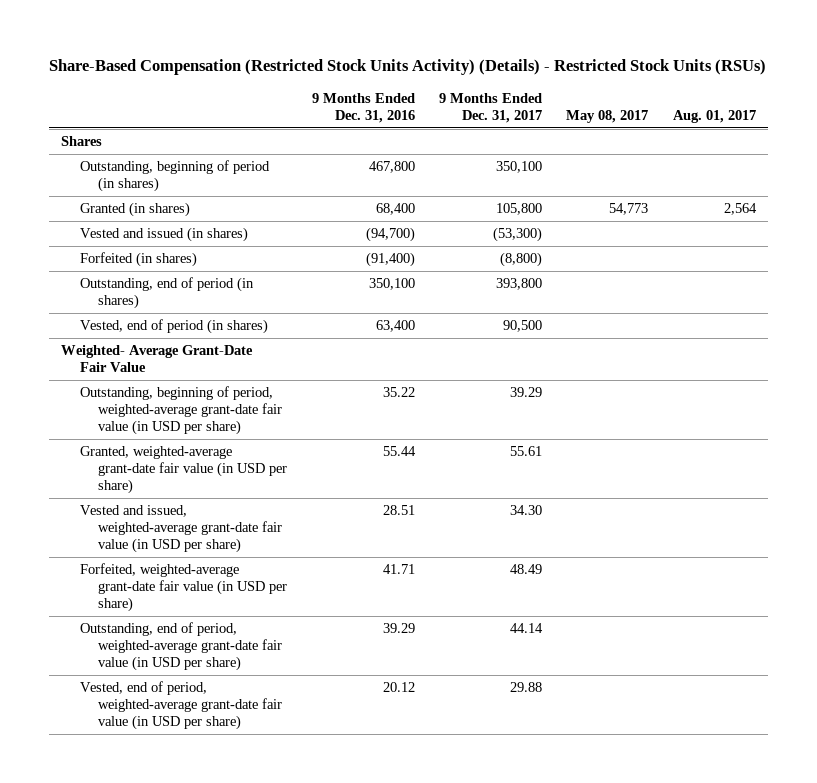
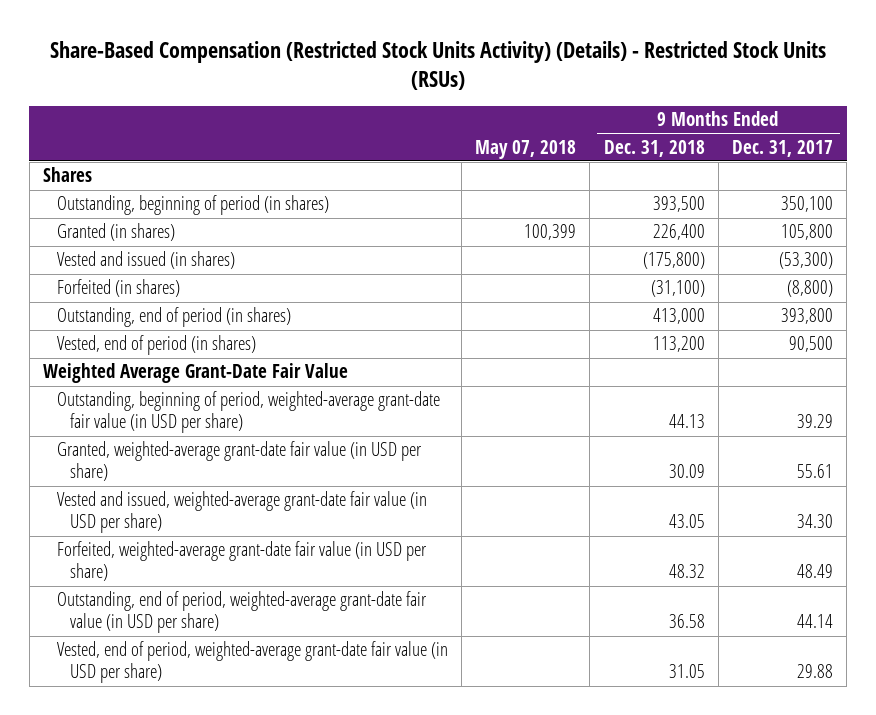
- | 9 Months Ended Dec. 31, 2016 | 9 Months Ended Dec. 31, 2017 | May 08, 2017 | Aug. 01, 2017
+ | May 07, 2018 | 9 Months Ended Dec. 31, 2018 | 9 Months Ended Dec. 31, 2017
- Weighted- Average Grant-Date Fair Value
+ Weighted Average Grant-Date Fair Value

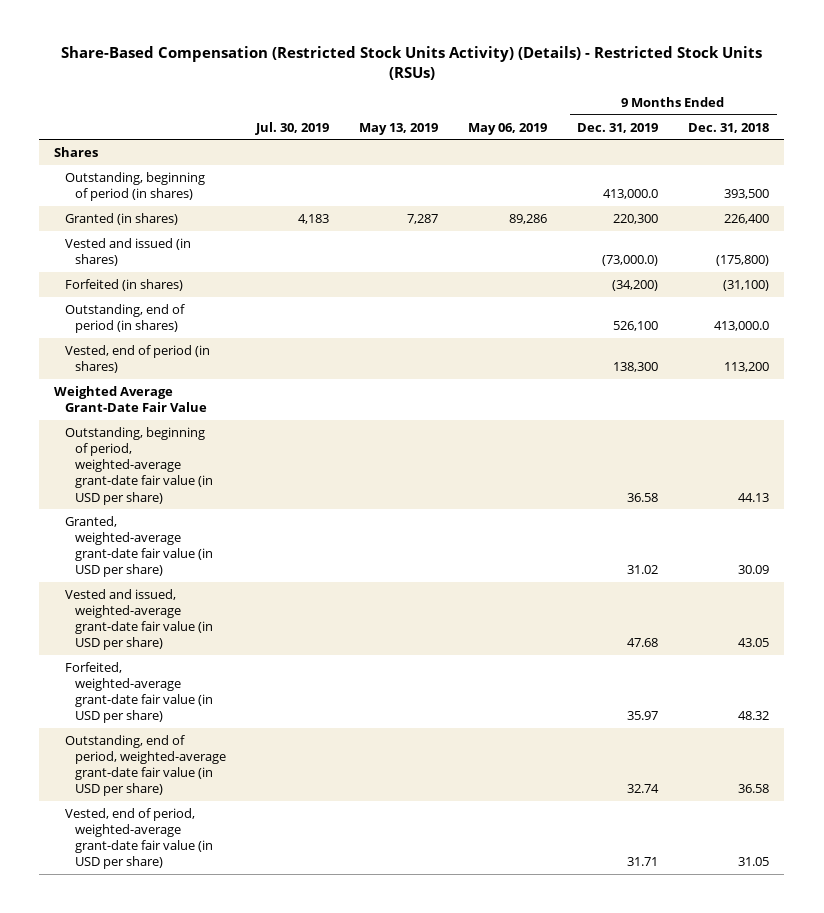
- | May 07, 2018 | 9 Months Ended Dec. 31, 2018 | 9 Months Ended Dec. 31, 2017
+ | Jul. 30, 2019 | May 13, 2019 | May 06, 2019 | 9 Months Ended Dec. 31, 2019 | 9 Months Ended Dec. 31, 2018
- Outstanding, end of period (in shares) | | 413,000 | 393,800
+ Outstanding, end of period (in shares) | | | | 526,100 | 413,000.0

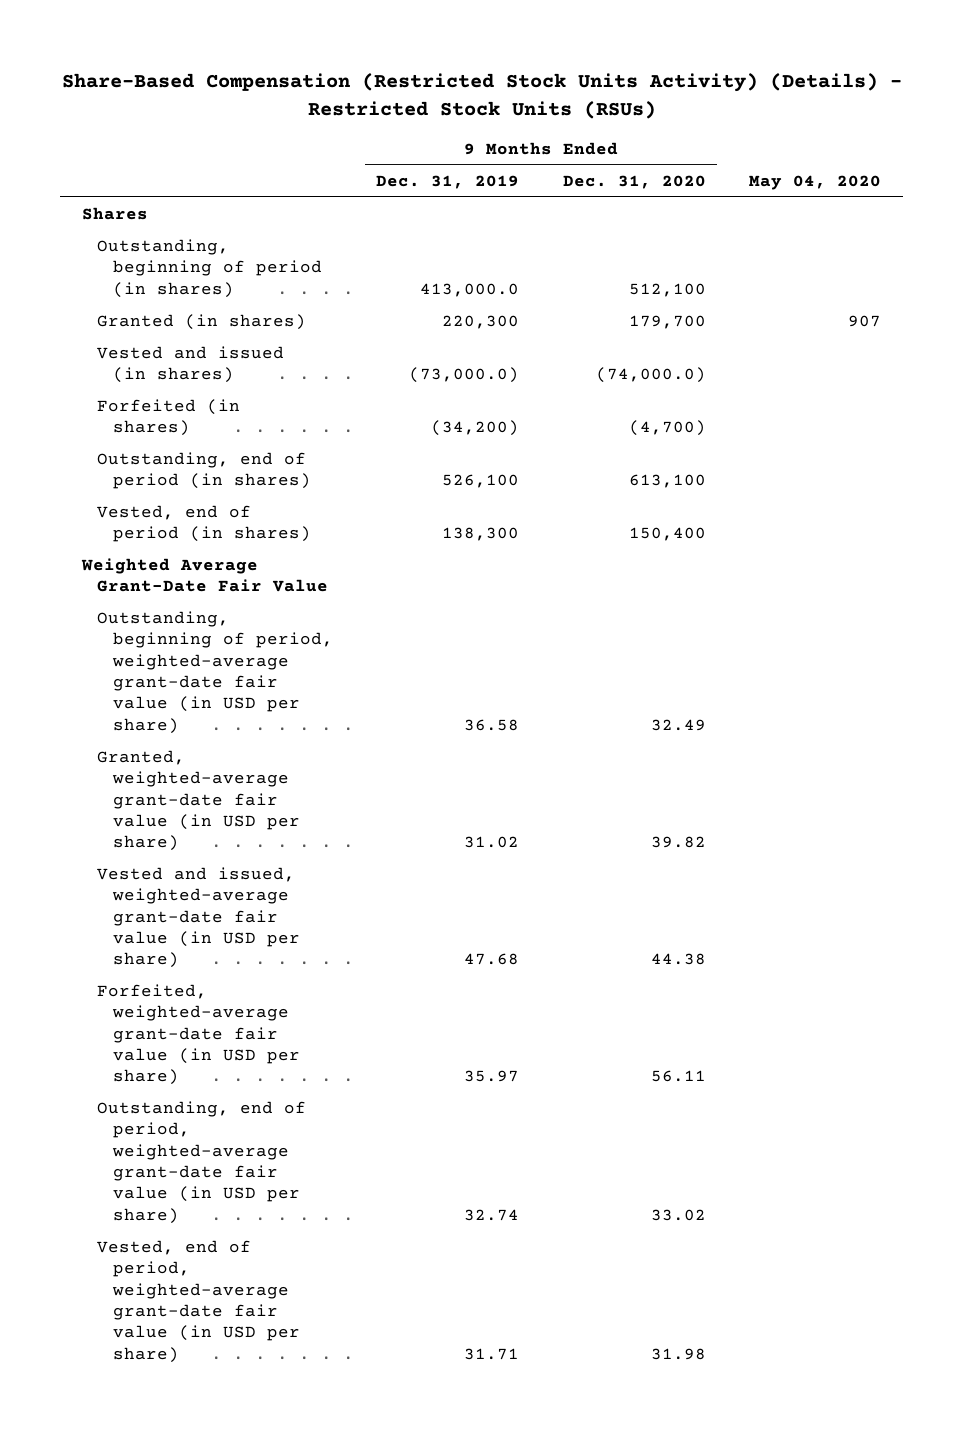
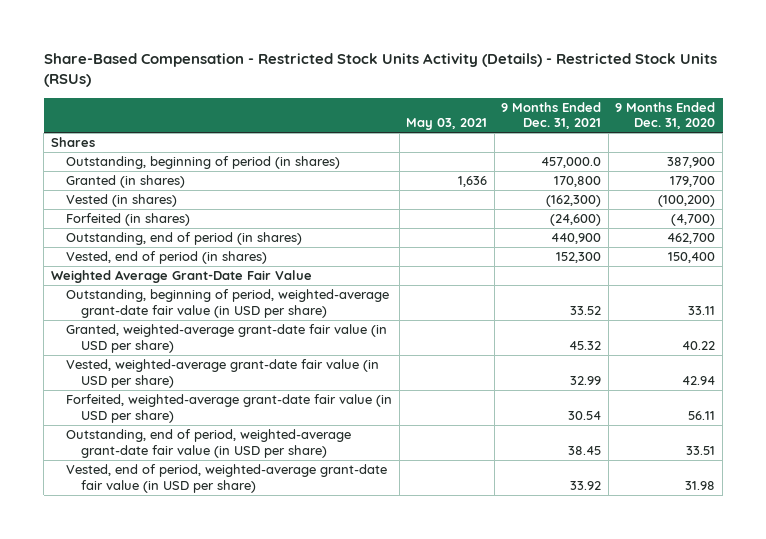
- Share-Based Compensation (Restricted Stock Units Activity) (Details) - Restricted Stock Units (RSUs)
+ Share-Based Compensation - Restricted Stock Units Activity (Details) - Restricted Stock Units (RSUs)
- | 9 Months Ended Dec. 31, 2019 | 9 Months Ended Dec. 31, 2020 | May 04, 2020
+ | May 03, 2021 | 9 Months Ended Dec. 31, 2021 | 9 Months Ended Dec. 31, 2020
- Outstanding, beginning of period (in shares) | 413,000.0 | 512,100 |
+ Outstanding, beginning of period (in shares) | | 457,000.0 | 387,900
- Vested and issued (in shares) | (73,000.0) | (74,000.0) |
+ Vested (in shares) | | (162,300) | (100,200)
- Outstanding, end of period (in shares) | 526,100 | 613,100 |
+ Outstanding, end of period (in shares) | | 440,900 | 462,700
- Outstanding, beginning of period, weighted-average grant-date fair value (in USD per share) | 36.58 | 32.49 |
- Granted, weighted-average grant-date fair value (in USD per share) | 31.02 | 39.82 |
- Vested and issued, weighted-average grant-date fair value (in USD per share) | 47.68 | 44.38 |
+ Outstanding, beginning of period, weighted-average grant-date fair value (in USD per share) | | 33.52 | 33.11
+ Granted, weighted-average grant-date fair value (in USD per share) | | 45.32 | 40.22
+ Vested, weighted-average grant-date fair value (in USD per share) | | 32.99 | 42.94
- Outstanding, end of period, weighted-average grant-date fair value (in USD per share) | 32.74 | 33.02 |
+ Outstanding, end of period, weighted-average grant-date fair value (in USD per share) | | 38.45 | 33.51

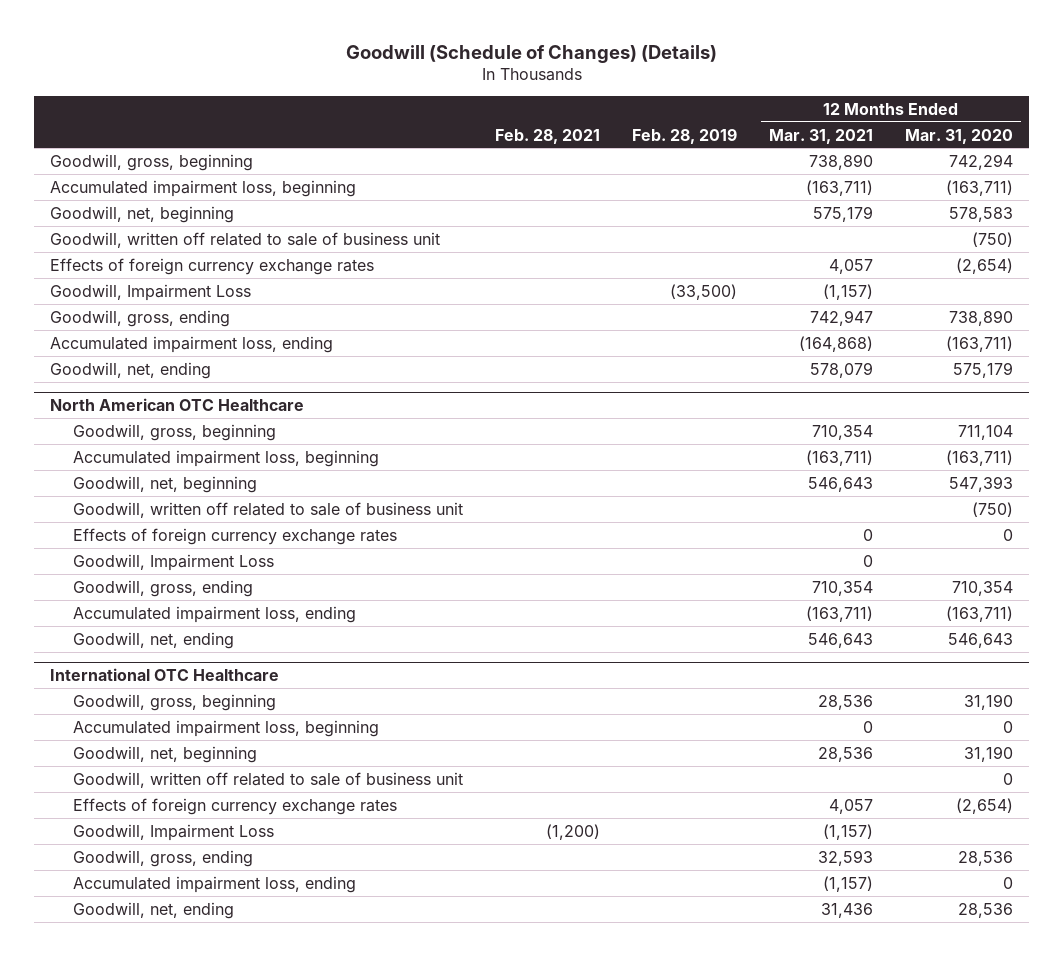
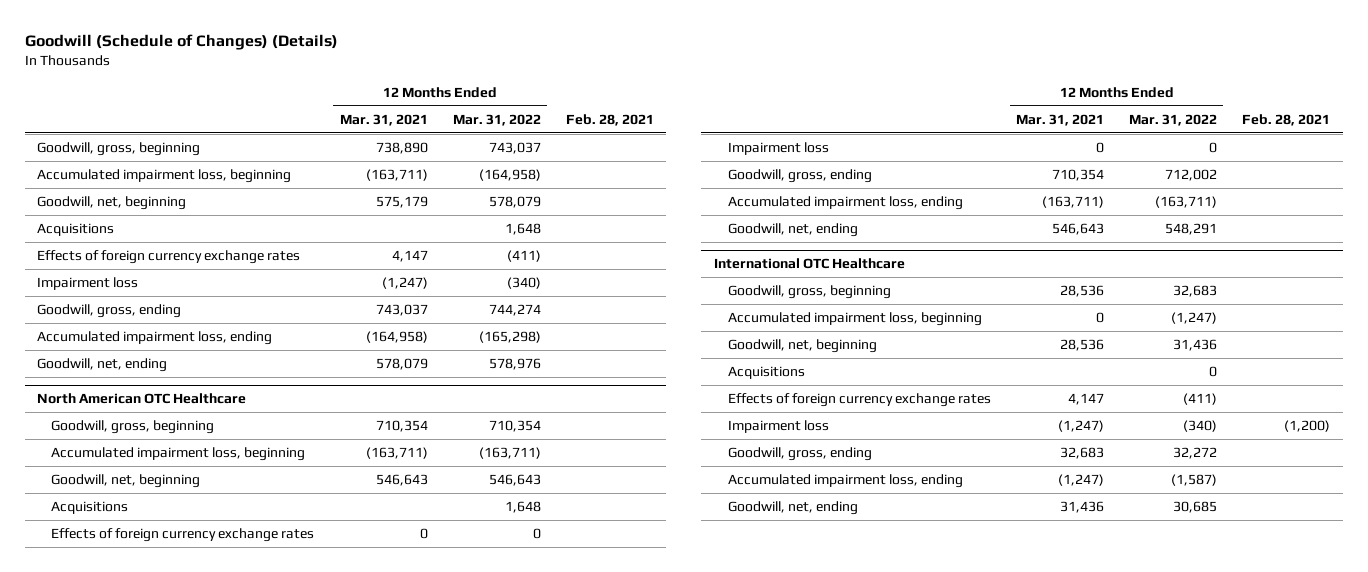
- | Feb. 28, 2021 | Feb. 28, 2019 | 12 Months Ended Mar. 31, 2021 | 12 Months Ended Mar. 31, 2020
+ | 12 Months Ended Mar. 31, 2021 | 12 Months Ended Mar. 31, 2022 | Feb. 28, 2021
- Goodwill, written off related to sale of business unit | | | | (750)
- Effects of foreign currency exchange rates | | | 4,057 | (2,654)
- Goodwill, Impairment Loss | | (33,500) | (1,157) |
- Goodwill, gross, ending | | | 742,947 | 738,890
- Accumulated impairment loss, ending | | | (164,868) | (163,711)
+ Acquisitions | | 1,648 |
+ Effects of foreign currency exchange rates | 4,147 | (411) |
+ Impairment loss | (1,247) | (340) |
+ Goodwill, gross, ending | 743,037 | 744,274 |
+ Accumulated impairment loss, ending | (164,958) | (165,298) |
@ North American OTC Healthcare
- Goodwill, written off related to sale of business unit | | | | (750)
+ Acquisitions | | 1,648 |
- Goodwill, Impairment Loss | | | 0 |
+ Impairment loss | 0 | 0 |
@ International OTC Healthcare
- Goodwill, written off related to sale of business unit | | | | 0
- Effects of foreign currency exchange rates | | | 4,057 | (2,654)
- Goodwill, Impairment Loss | (1,200) | | (1,157) |
- Goodwill, gross, ending | | | 32,593 | 28,536
- Accumulated impairment loss, ending | | | (1,157) | 0
+ Acquisitions | | 0 |
+ Effects of foreign currency exchange rates | 4,147 | (411) |
+ Impairment loss | (1,247) | (340) | (1,200)
+ Goodwill, gross, ending | 32,683 | 32,272 |
+ Accumulated impairment loss, ending | (1,247) | (1,587) |

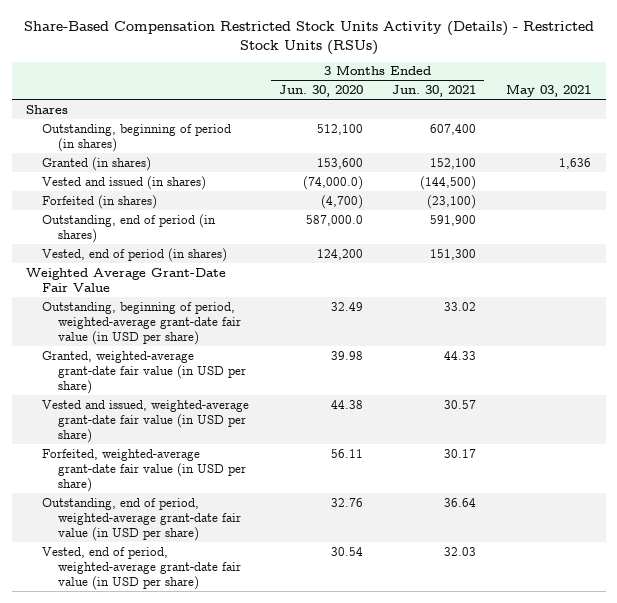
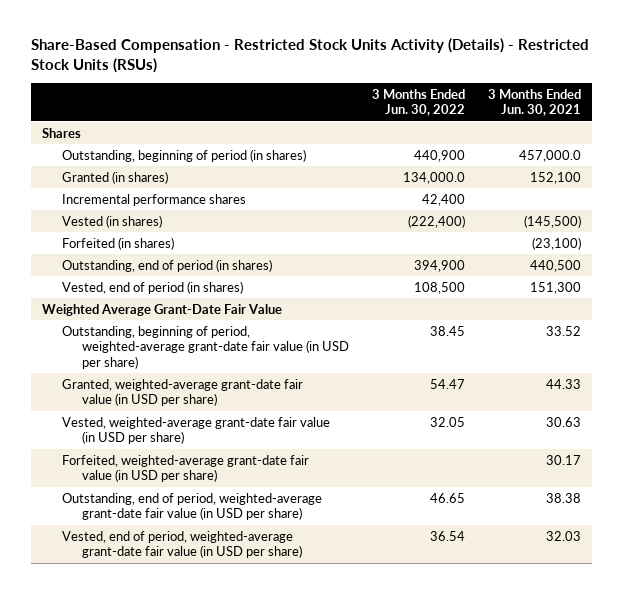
- Share-Based Compensation Restricted Stock Units Activity (Details) - Restricted Stock Units (RSUs)
+ Share-Based Compensation - Restricted Stock Units Activity (Details) - Restricted Stock Units (RSUs)
- | 3 Months Ended Jun. 30, 2020 | 3 Months Ended Jun. 30, 2021 | May 03, 2021
+ | 3 Months Ended Jun. 30, 2022 | 3 Months Ended Jun. 30, 2021
- Outstanding, beginning of period (in shares) | 512,100 | 607,400 |
+ Outstanding, beginning of period (in shares) | 440,900 | 457,000.0
- Vested and issued (in shares) | (74,000.0) | (144,500) |
+ Incremental performance shares | 42,400 |
+ Vested (in shares) | (222,400) | (145,500)
- Outstanding, end of period (in shares) | 587,000.0 | 591,900 |
+ Outstanding, end of period (in shares) | 394,900 | 440,500
- Outstanding, beginning of period, weighted-average grant-date fair value (in USD per share) | 32.49 | 33.02 |
+ Outstanding, beginning of period, weighted-average grant-date fair value (in USD per share) | 38.45 | 33.52
- Vested and issued, weighted-average grant-date fair value (in USD per share) | 44.38 | 30.57 |
+ Vested, weighted-average grant-date fair value (in USD per share) | 32.05 | 30.63
- Outstanding, end of period, weighted-average grant-date fair value (in USD per share) | 32.76 | 36.64 |
+ Outstanding, end of period, weighted-average grant-date fair value (in USD per share) | 46.65 | 38.38

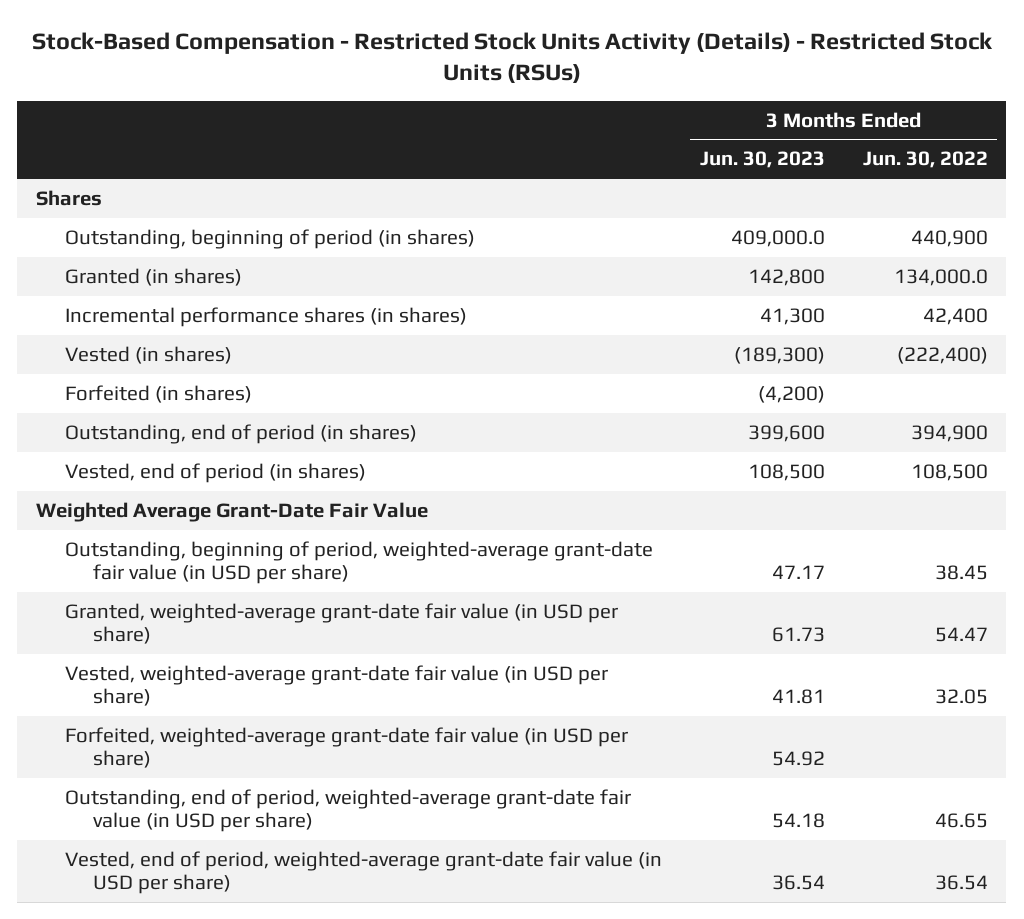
- Share-Based Compensation - Restricted Stock Units Activity (Details) - Restricted Stock Units (RSUs)
+ Stock-Based Compensation - Restricted Stock Units Activity (Details) - Restricted Stock Units (RSUs)
- | 3 Months Ended Jun. 30, 2022 | 3 Months Ended Jun. 30, 2021
+ | 3 Months Ended Jun. 30, 2023 | 3 Months Ended Jun. 30, 2022
- Incremental performance shares | 42,400 |
+ Incremental performance shares (in shares) | 41,300 | 42,400

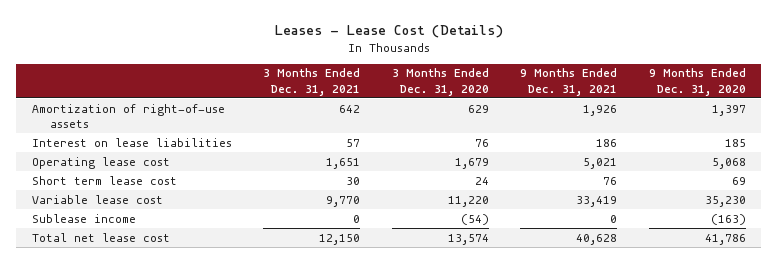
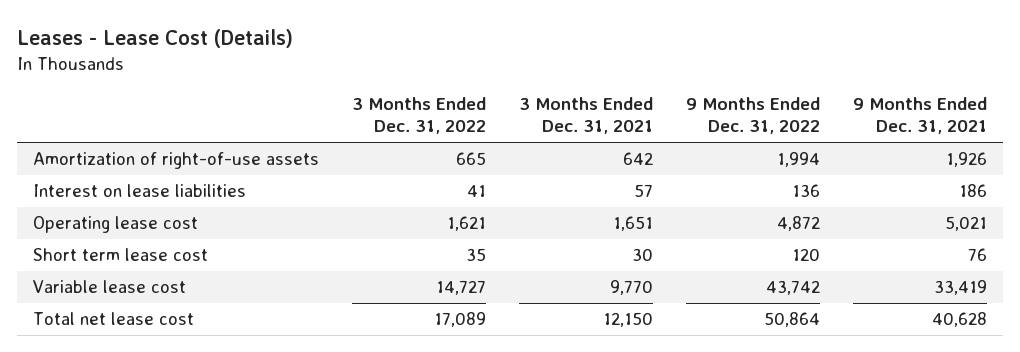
- | 3 Months Ended Dec. 31, 2021 | 3 Months Ended Dec. 31, 2020 | 9 Months Ended Dec. 31, 2021 | 9 Months Ended Dec. 31, 2020
+ | 3 Months Ended Dec. 31, 2022 | 3 Months Ended Dec. 31, 2021 | 9 Months Ended Dec. 31, 2022 | 9 Months Ended Dec. 31, 2021
- Sublease income | 0 | (54) | 0 | (163)

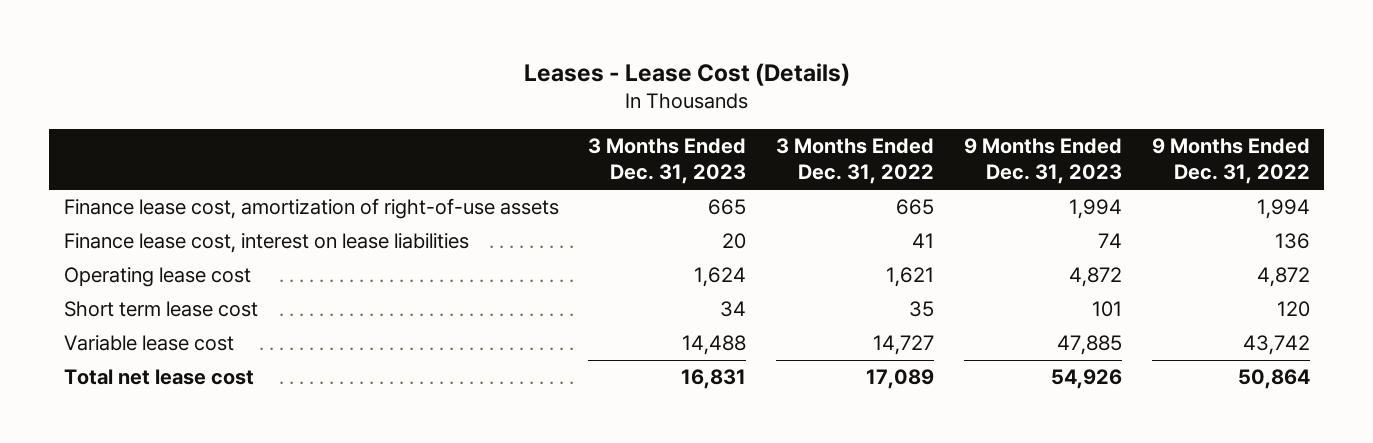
- | 3 Months Ended Dec. 31, 2022 | 3 Months Ended Dec. 31, 2021 | 9 Months Ended Dec. 31, 2022 | 9 Months Ended Dec. 31, 2021
+ | 3 Months Ended Dec. 31, 2023 | 3 Months Ended Dec. 31, 2022 | 9 Months Ended Dec. 31, 2023 | 9 Months Ended Dec. 31, 2022
- Amortization of right-of-use assets | 665 | 642 | 1,994 | 1,926
- Interest on lease liabilities | 41 | 57 | 136 | 186
+ Finance lease cost, amortization of right-of-use assets | 665 | 665 | 1,994 | 1,994
+ Finance lease cost, interest on lease liabilities | 20 | 41 | 74 | 136

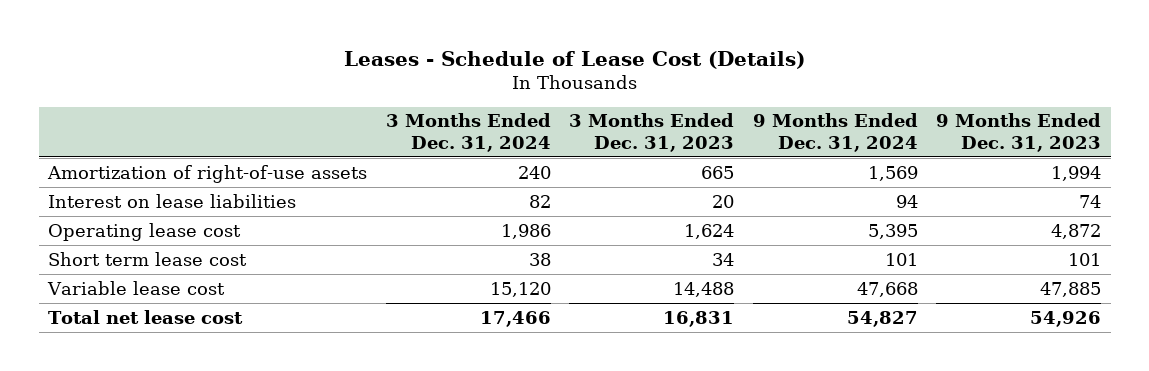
- Leases - Lease Cost (Details)
+ Leases - Schedule of Lease Cost (Details)
- | 3 Months Ended Dec. 31, 2023 | 3 Months Ended Dec. 31, 2022 | 9 Months Ended Dec. 31, 2023 | 9 Months Ended Dec. 31, 2022
+ | 3 Months Ended Dec. 31, 2024 | 3 Months Ended Dec. 31, 2023 | 9 Months Ended Dec. 31, 2024 | 9 Months Ended Dec. 31, 2023
- Finance lease cost, amortization of right-of-use assets | 665 | 665 | 1,994 | 1,994
- Finance lease cost, interest on lease liabilities | 20 | 41 | 74 | 136
+ Amortization of right-of-use assets | 240 | 665 | 1,569 | 1,994
+ Interest on lease liabilities | 82 | 20 | 94 | 74

